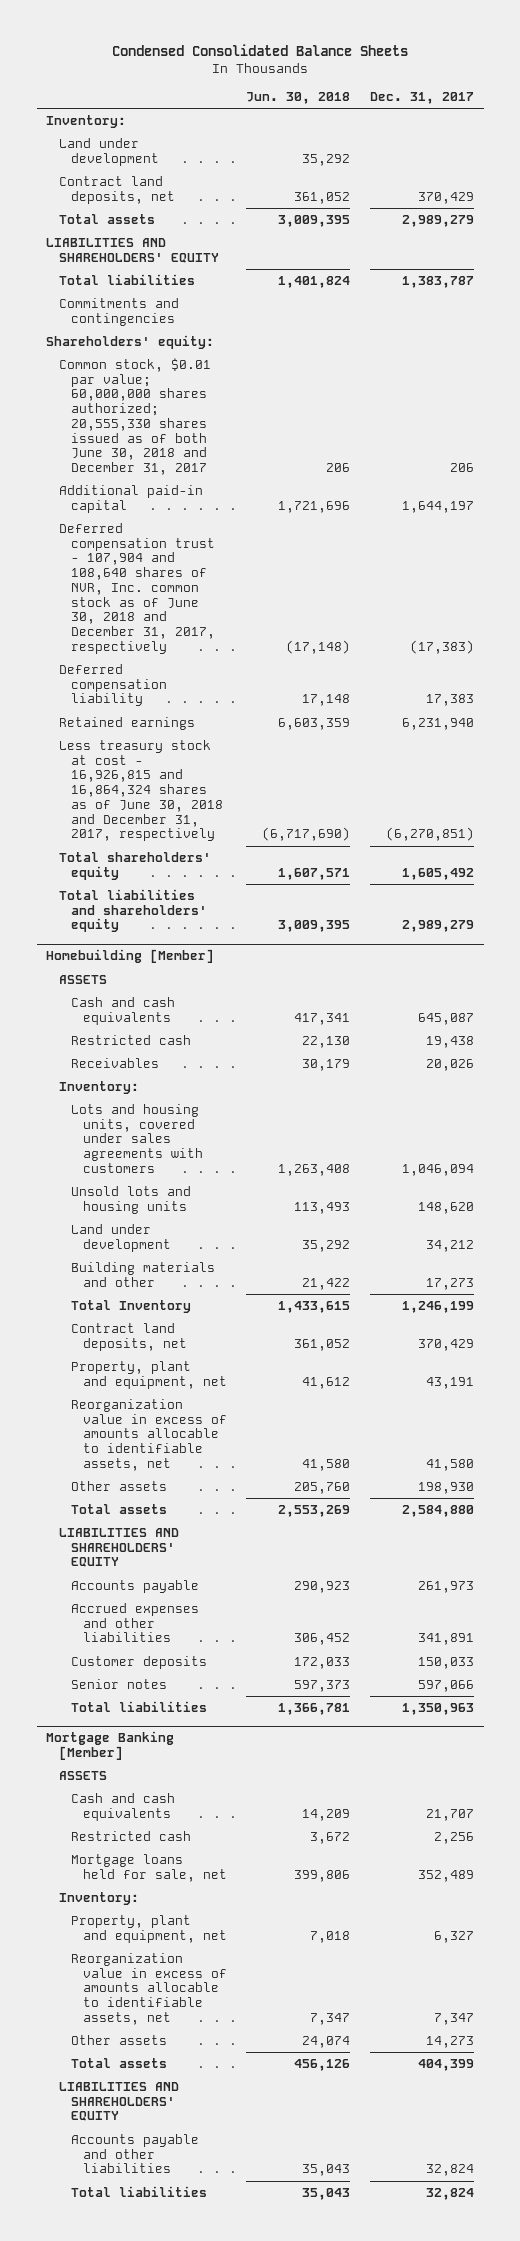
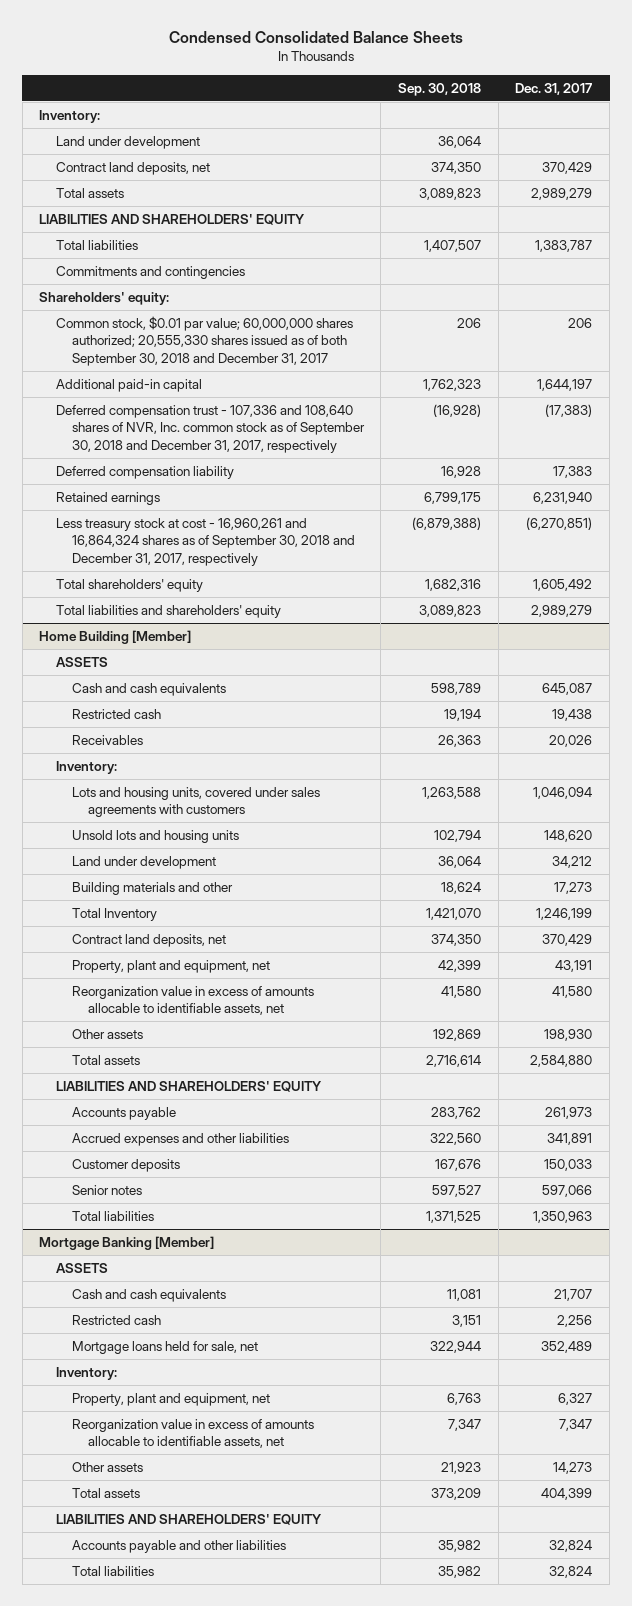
- | Jun. 30, 2018 | Dec. 31, 2017
+ | Sep. 30, 2018 | Dec. 31, 2017
- Common stock, $0.01 par value; 60,000,000 shares authorized; 20,555,330 shares issued as of both June 30, 2018 and December 31, 2017 | 206 | 206
+ Common stock, $0.01 par value; 60,000,000 shares authorized; 20,555,330 shares issued as of both September 30, 2018 and December 31, 2017 | 206 | 206
- Deferred compensation trust - 107,904 and 108,640 shares of NVR, Inc. common stock as of June 30, 2018 and December 31, 2017, respectively | (17,148) | (17,383)
+ Deferred compensation trust - 107,336 and 108,640 shares of NVR, Inc. common stock as of September 30, 2018 and December 31, 2017, respectively | (16,928) | (17,383)
- Less treasury stock at cost - 16,926,815 and 16,864,324 shares as of June 30, 2018 and December 31, 2017, respectively | (6,717,690) | (6,270,851)
+ Less treasury stock at cost - 16,960,261 and 16,864,324 shares as of September 30, 2018 and December 31, 2017, respectively | (6,879,388) | (6,270,851)
- Homebuilding [Member]
+ Home Building [Member]

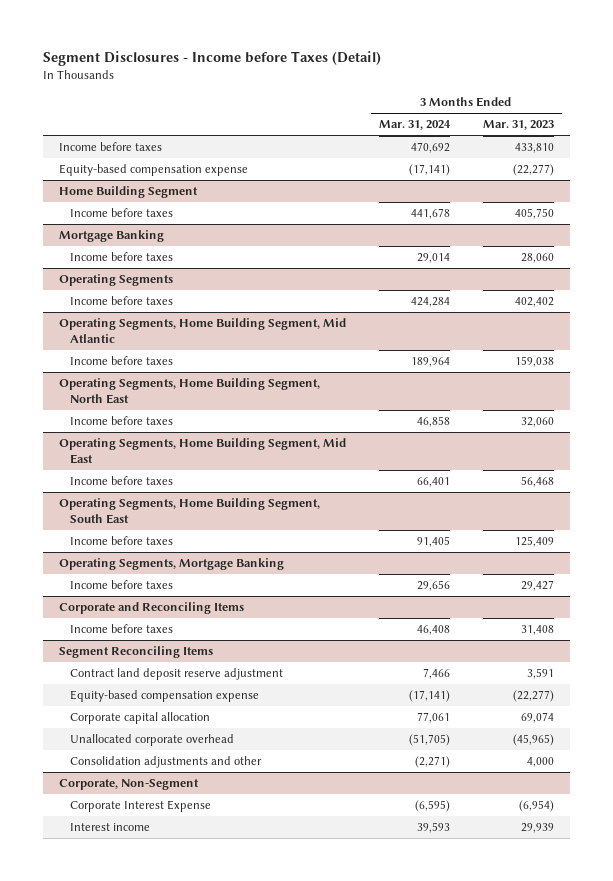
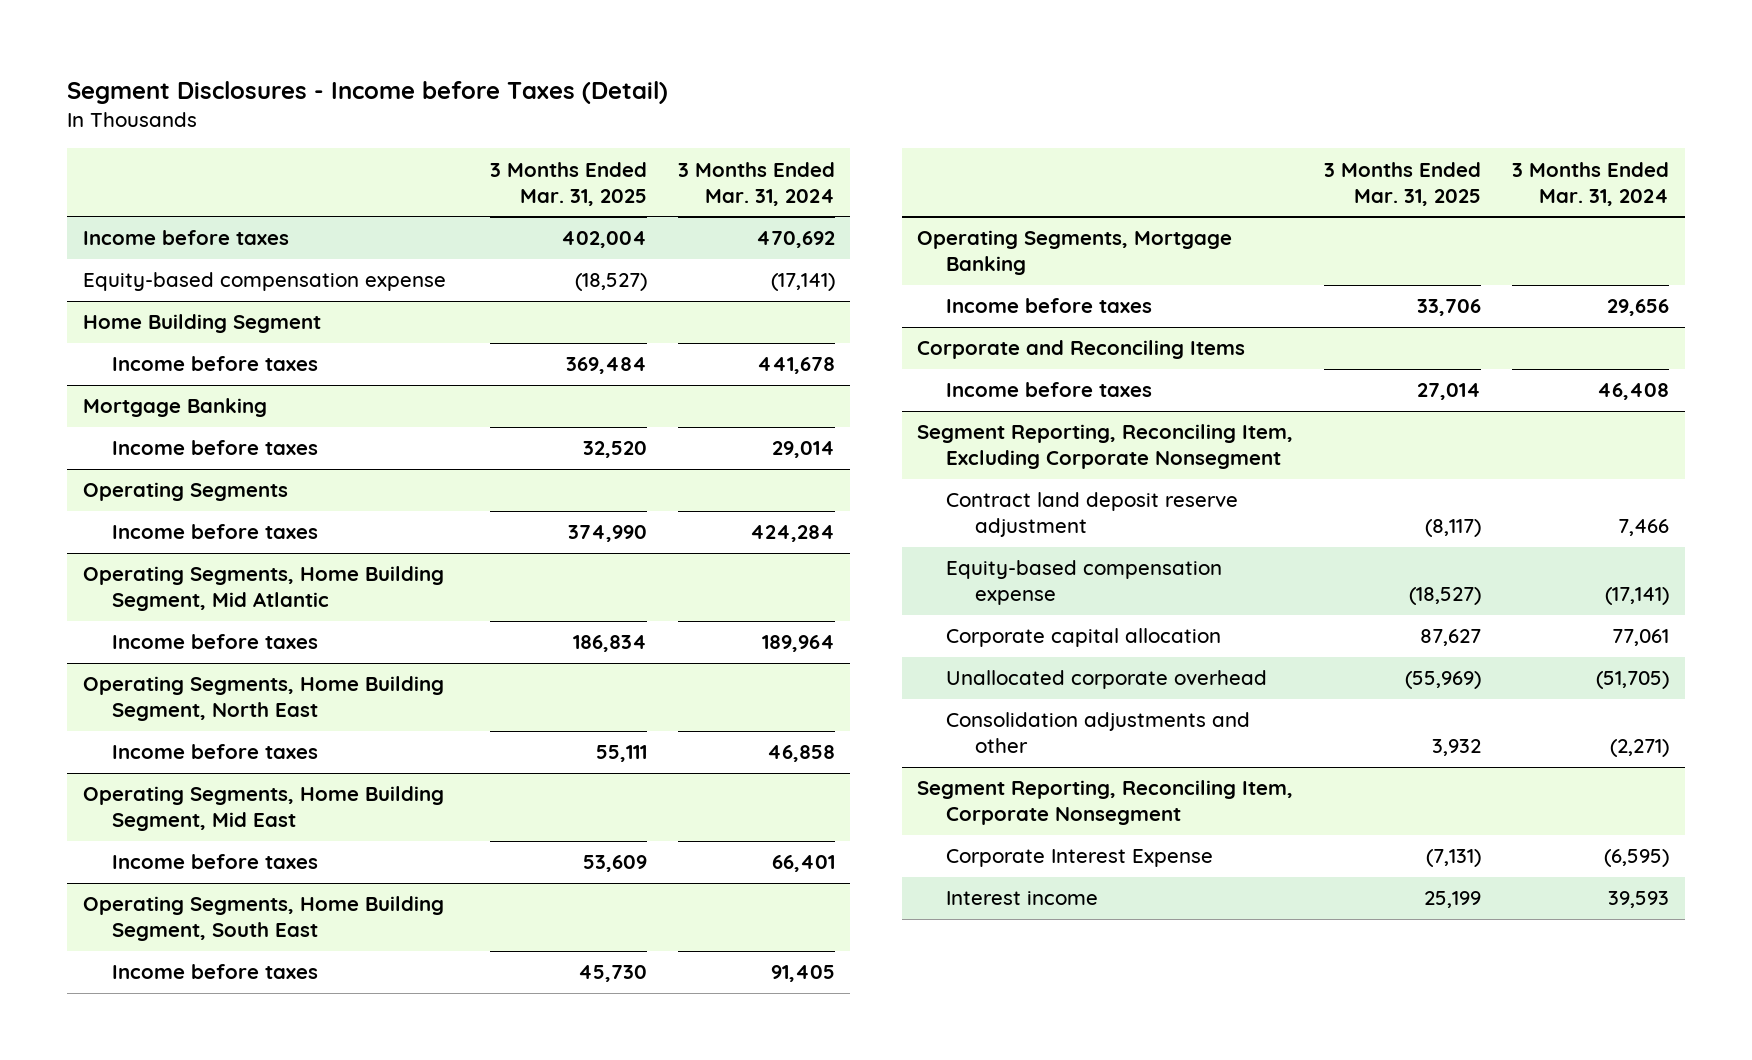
- | 3 Months Ended Mar. 31, 2024 | 3 Months Ended Mar. 31, 2023
+ | 3 Months Ended Mar. 31, 2025 | 3 Months Ended Mar. 31, 2024
- Segment Reconciling Items
+ Segment Reporting, Reconciling Item, Excluding Corporate Nonsegment
- Corporate, Non-Segment
+ Segment Reporting, Reconciling Item, Corporate Nonsegment

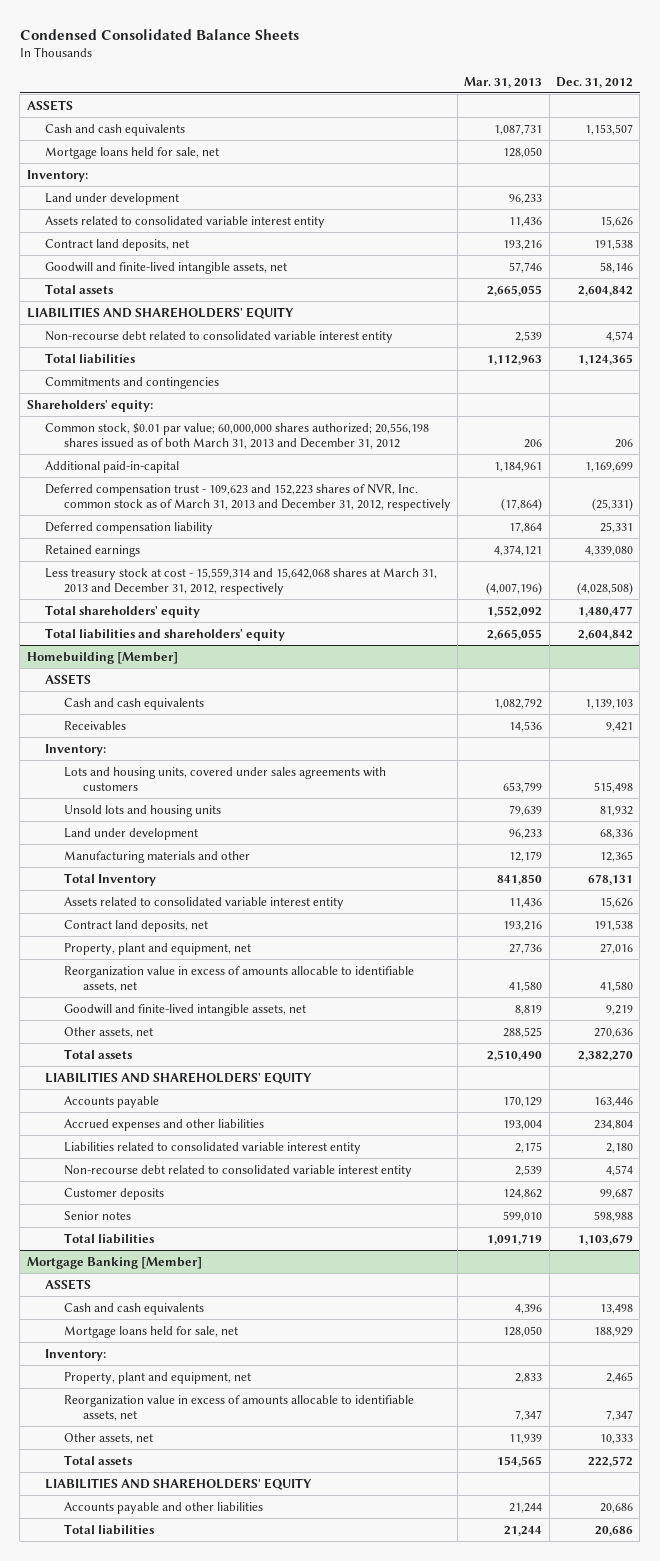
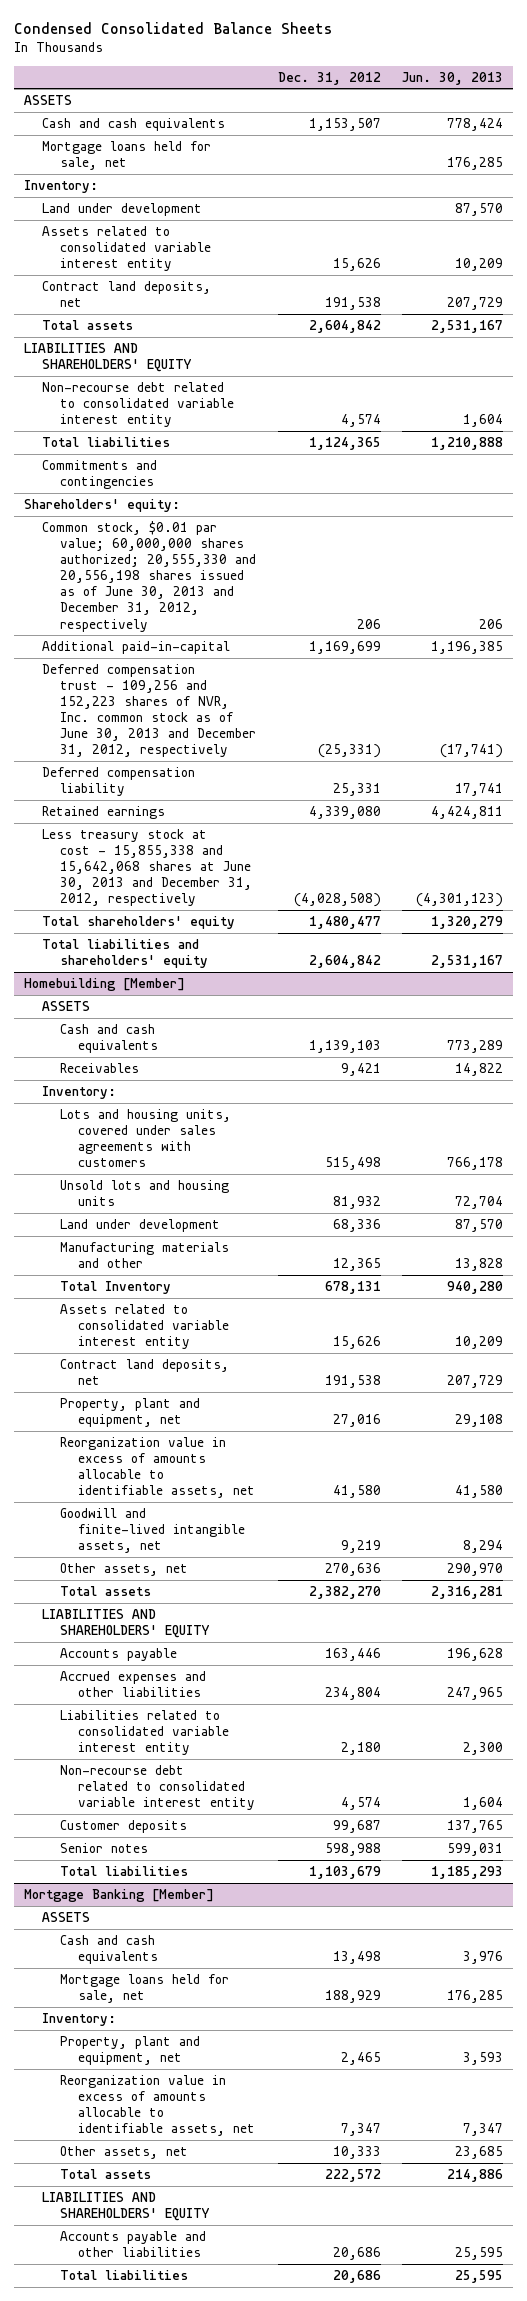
- | Mar. 31, 2013 | Dec. 31, 2012
+ | Dec. 31, 2012 | Jun. 30, 2013
- Goodwill and finite-lived intangible assets, net | 57,746 | 58,146
- Common stock, $0.01 par value; 60,000,000 shares authorized; 20,556,198 shares issued as of both March 31, 2013 and December 31, 2012 | 206 | 206
+ Common stock, $0.01 par value; 60,000,000 shares authorized; 20,555,330 and 20,556,198 shares issued as of June 30, 2013 and December 31, 2012, respectively | 206 | 206
- Deferred compensation trust - 109,623 and 152,223 shares of NVR, Inc. common stock as of March 31, 2013 and December 31, 2012, respectively | (17,864) | (25,331)
+ Deferred compensation trust - 109,256 and 152,223 shares of NVR, Inc. common stock as of June 30, 2013 and December 31, 2012, respectively | (25,331) | (17,741)
- Less treasury stock at cost - 15,559,314 and 15,642,068 shares at March 31, 2013 and December 31, 2012, respectively | (4,007,196) | (4,028,508)
+ Less treasury stock at cost - 15,855,338 and 15,642,068 shares at June 30, 2013 and December 31, 2012, respectively | (4,028,508) | (4,301,123)

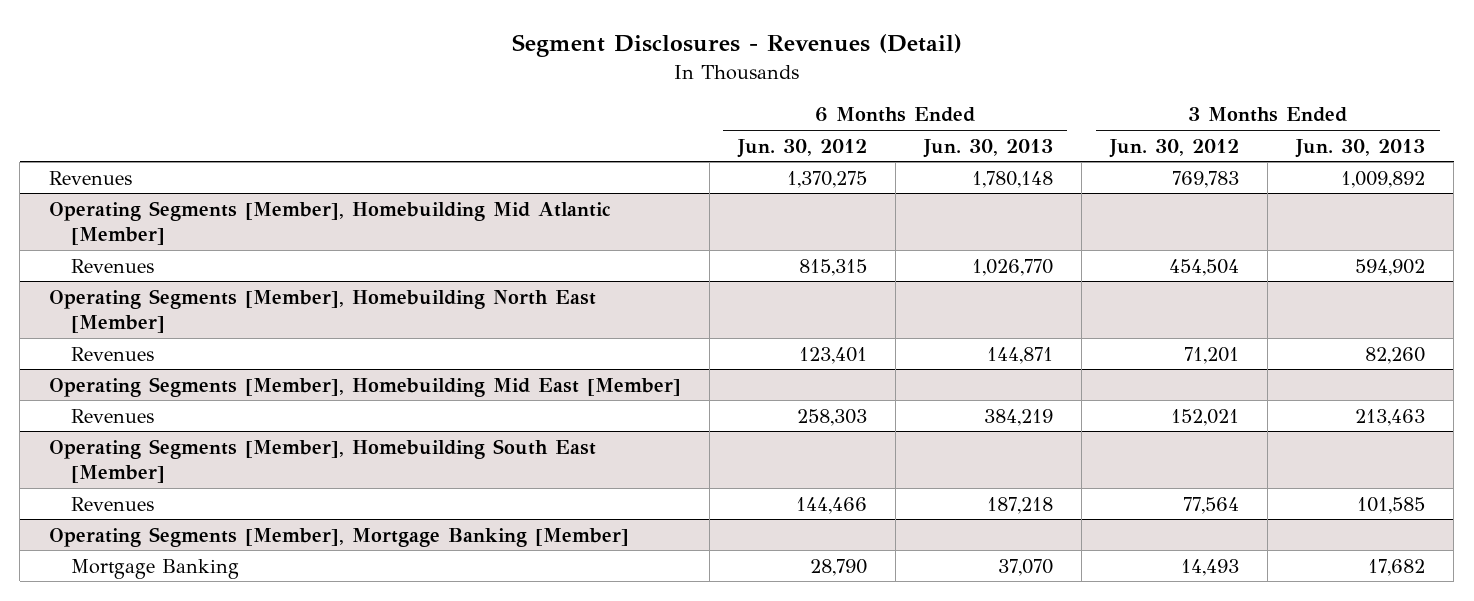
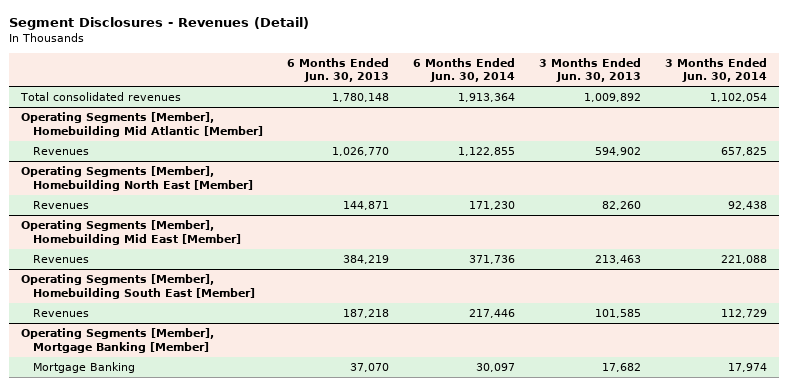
- | 6 Months Ended Jun. 30, 2012 | 6 Months Ended Jun. 30, 2013 | 3 Months Ended Jun. 30, 2012 | 3 Months Ended Jun. 30, 2013
+ | 6 Months Ended Jun. 30, 2013 | 6 Months Ended Jun. 30, 2014 | 3 Months Ended Jun. 30, 2013 | 3 Months Ended Jun. 30, 2014
- Revenues | 1,370,275 | 1,780,148 | 769,783 | 1,009,892
+ Total consolidated revenues | 1,780,148 | 1,913,364 | 1,009,892 | 1,102,054

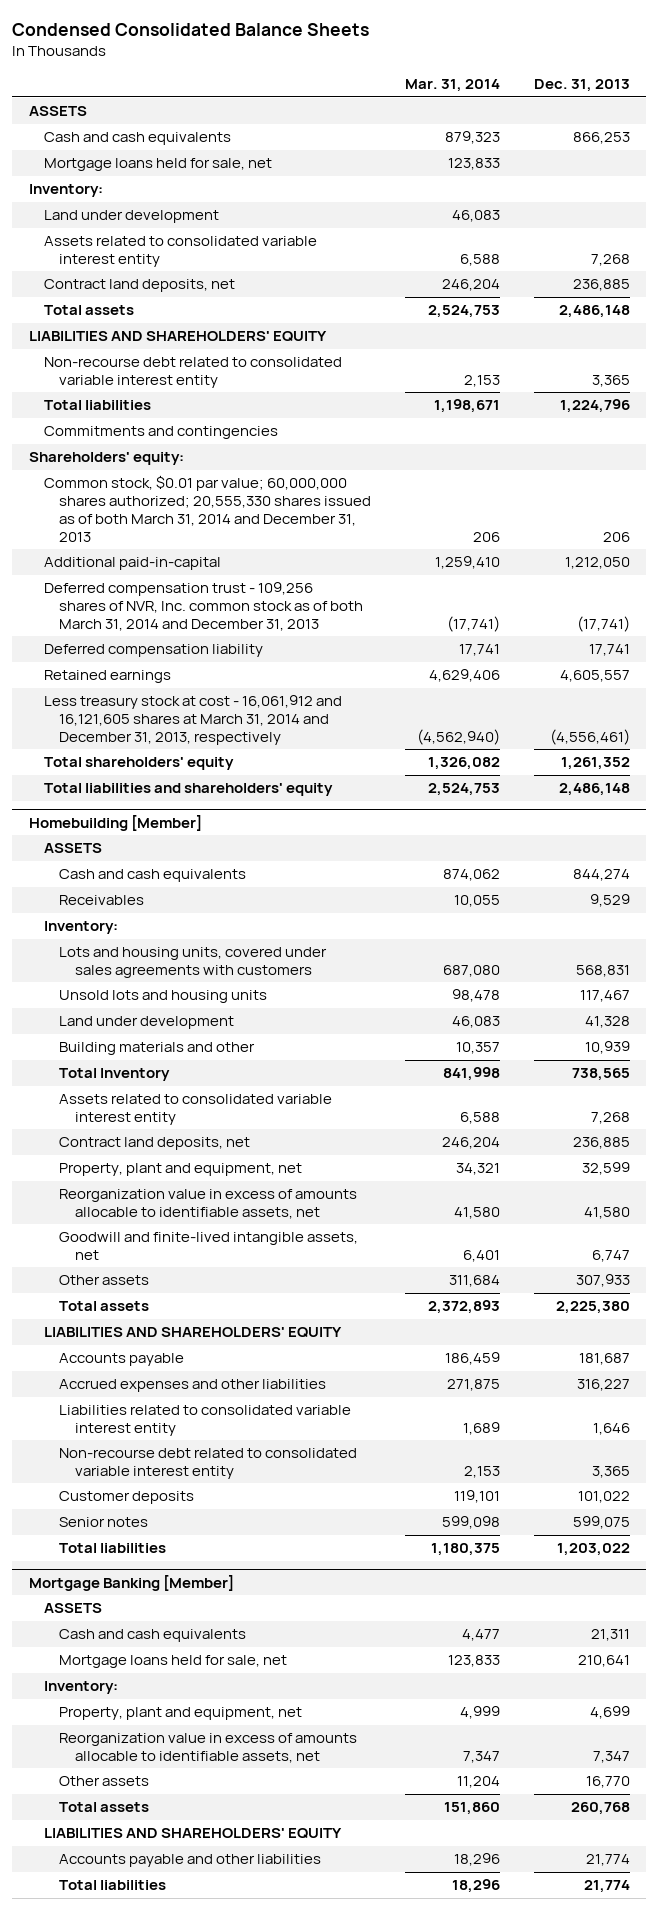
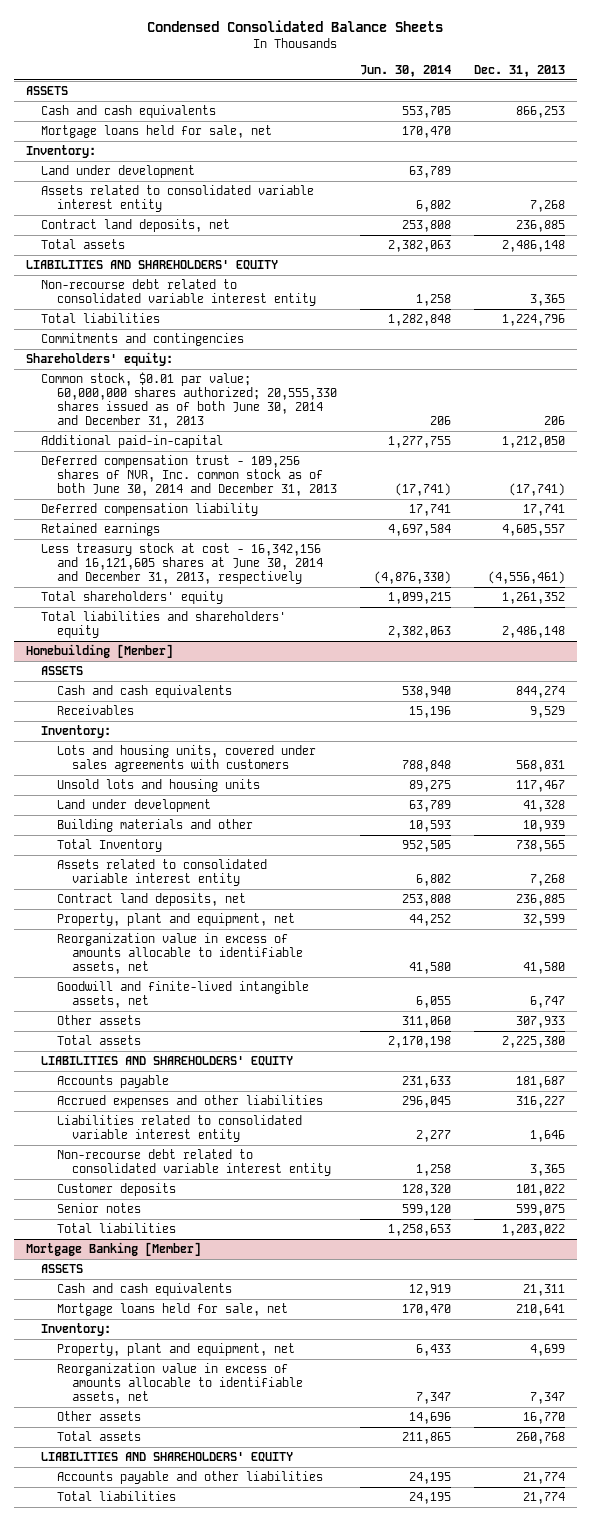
- | Mar. 31, 2014 | Dec. 31, 2013
+ | Jun. 30, 2014 | Dec. 31, 2013
- Common stock, $0.01 par value; 60,000,000 shares authorized; 20,555,330 shares issued as of both March 31, 2014 and December 31, 2013 | 206 | 206
+ Common stock, $0.01 par value; 60,000,000 shares authorized; 20,555,330 shares issued as of both June 30, 2014 and December 31, 2013 | 206 | 206
- Deferred compensation trust - 109,256 shares of NVR, Inc. common stock as of both March 31, 2014 and December 31, 2013 | (17,741) | (17,741)
+ Deferred compensation trust - 109,256 shares of NVR, Inc. common stock as of both June 30, 2014 and December 31, 2013 | (17,741) | (17,741)
- Less treasury stock at cost - 16,061,912 and 16,121,605 shares at March 31, 2014 and December 31, 2013, respectively | (4,562,940) | (4,556,461)
+ Less treasury stock at cost - 16,342,156 and 16,121,605 shares at June 30, 2014 and December 31, 2013, respectively | (4,876,330) | (4,556,461)

